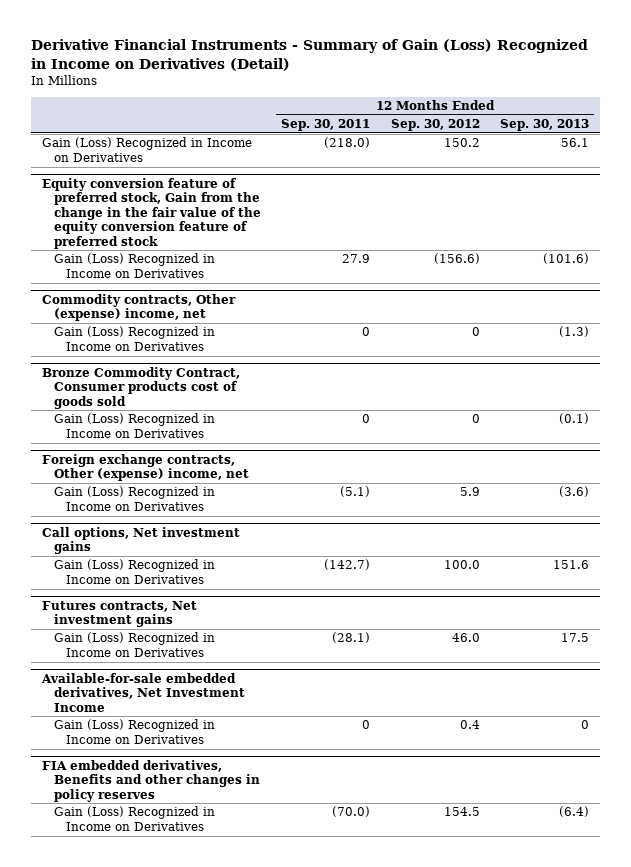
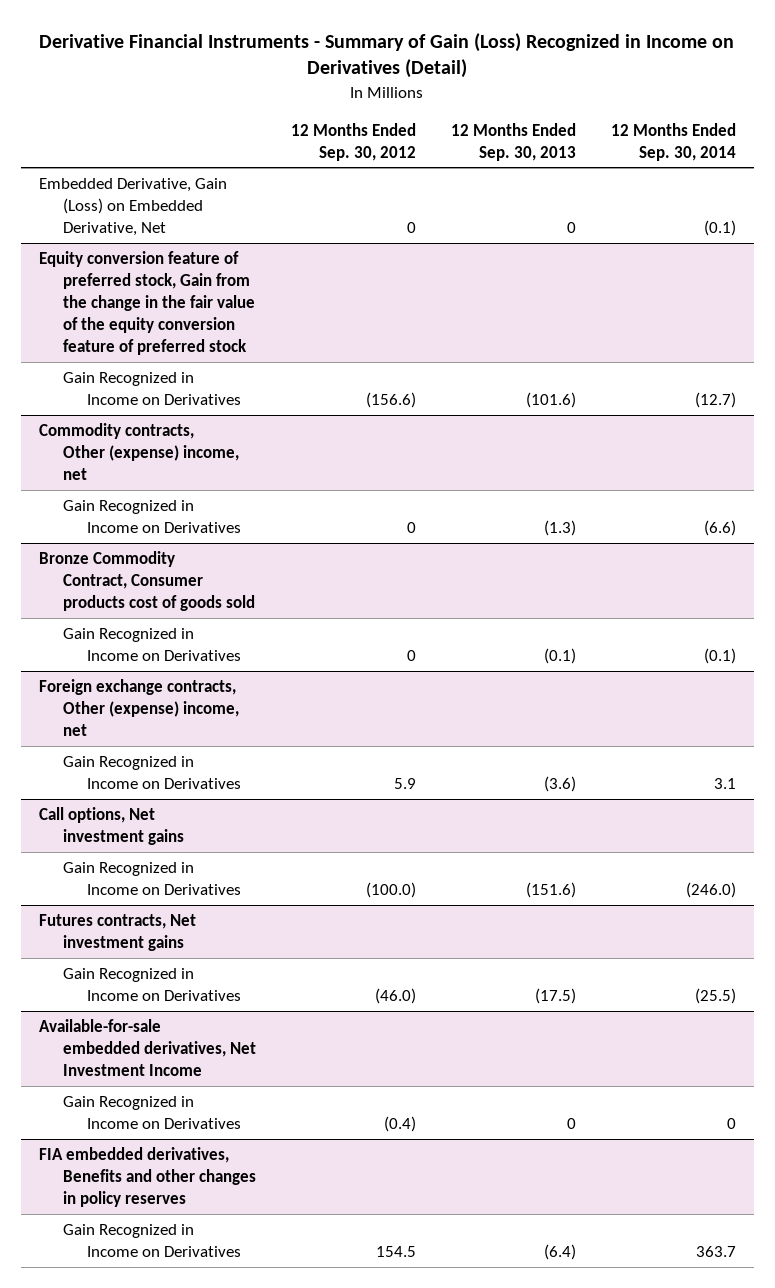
- | 12 Months Ended Sep. 30, 2011 | 12 Months Ended Sep. 30, 2012 | 12 Months Ended Sep. 30, 2013
+ | 12 Months Ended Sep. 30, 2012 | 12 Months Ended Sep. 30, 2013 | 12 Months Ended Sep. 30, 2014
- Gain (Loss) Recognized in Income on Derivatives | (218.0) | 150.2 | 56.1
+ Embedded Derivative, Gain (Loss) on Embedded Derivative, Net | 0 | 0 | (0.1)
@ Equity conversion feature of preferred stock, Gain from the change in the fair value of the equity conversion feature of preferred stock
- Gain (Loss) Recognized in Income on Derivatives | 27.9 | (156.6) | (101.6)
+ Gain Recognized in Income on Derivatives | (156.6) | (101.6) | (12.7)
@ Commodity contracts, Other (expense) income, net
- Gain (Loss) Recognized in Income on Derivatives | 0 | 0 | (1.3)
+ Gain Recognized in Income on Derivatives | 0 | (1.3) | (6.6)
@ Bronze Commodity Contract, Consumer products cost of goods sold
- Gain (Loss) Recognized in Income on Derivatives | 0 | 0 | (0.1)
+ Gain Recognized in Income on Derivatives | 0 | (0.1) | (0.1)
@ Foreign exchange contracts, Other (expense) income, net
- Gain (Loss) Recognized in Income on Derivatives | (5.1) | 5.9 | (3.6)
+ Gain Recognized in Income on Derivatives | 5.9 | (3.6) | 3.1
@ Call options, Net investment gains
- Gain (Loss) Recognized in Income on Derivatives | (142.7) | 100.0 | 151.6
+ Gain Recognized in Income on Derivatives | (100.0) | (151.6) | (246.0)
@ Futures contracts, Net investment gains
- Gain (Loss) Recognized in Income on Derivatives | (28.1) | 46.0 | 17.5
+ Gain Recognized in Income on Derivatives | (46.0) | (17.5) | (25.5)
@ Available-for-sale embedded derivatives, Net Investment Income
- Gain (Loss) Recognized in Income on Derivatives | 0 | 0.4 | 0
+ Gain Recognized in Income on Derivatives | (0.4) | 0 | 0
@ FIA embedded derivatives, Benefits and other changes in policy reserves
- Gain (Loss) Recognized in Income on Derivatives | (70.0) | 154.5 | (6.4)
+ Gain Recognized in Income on Derivatives | 154.5 | (6.4) | 363.7

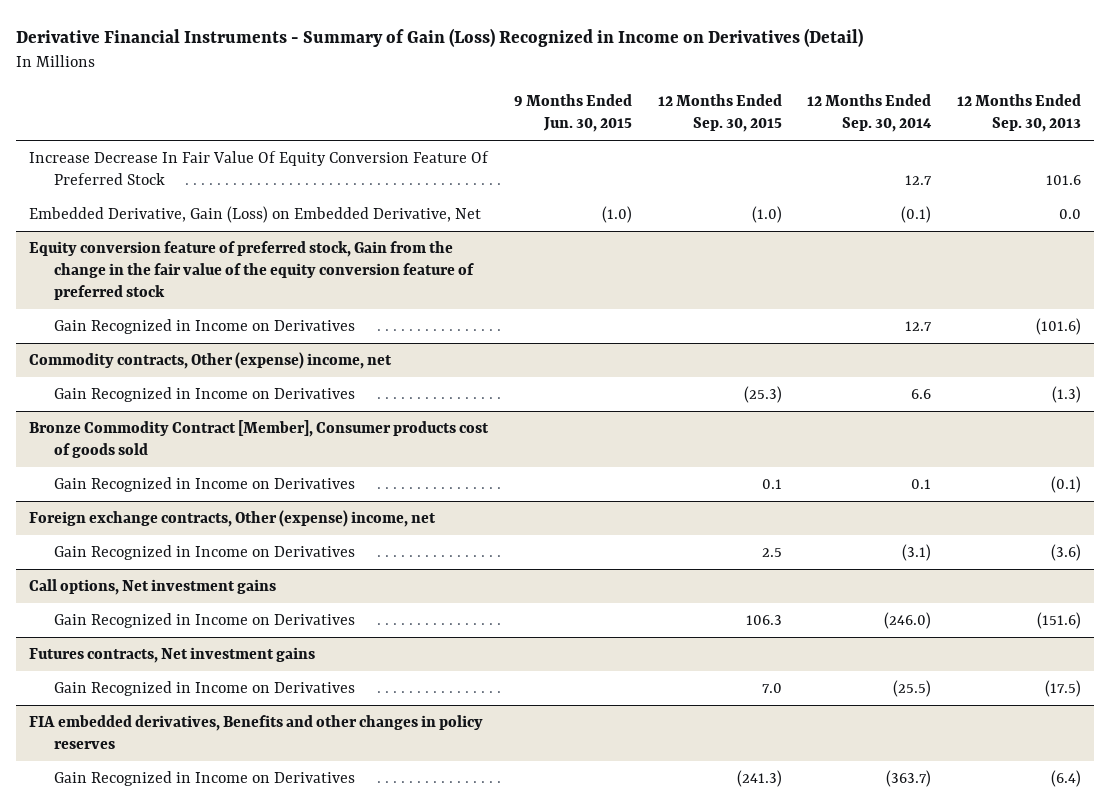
- | 12 Months Ended Sep. 30, 2012 | 12 Months Ended Sep. 30, 2013 | 12 Months Ended Sep. 30, 2014
+ | 9 Months Ended Jun. 30, 2015 | 12 Months Ended Sep. 30, 2015 | 12 Months Ended Sep. 30, 2014 | 12 Months Ended Sep. 30, 2013
- Embedded Derivative, Gain (Loss) on Embedded Derivative, Net | 0 | 0 | (0.1)
+ Increase Decrease In Fair Value Of Equity Conversion Feature Of Preferred Stock | | | 12.7 | 101.6
+ Embedded Derivative, Gain (Loss) on Embedded Derivative, Net | (1.0) | (1.0) | (0.1) | 0.0
@ Equity conversion feature of preferred stock, Gain from the change in the fair value of the equity conversion feature of preferred stock
- Gain Recognized in Income on Derivatives | (156.6) | (101.6) | (12.7)
+ Gain Recognized in Income on Derivatives | | | 12.7 | (101.6)
@ Commodity contracts, Other (expense) income, net
- Gain Recognized in Income on Derivatives | 0 | (1.3) | (6.6)
- Bronze Commodity Contract, Consumer products cost of goods sold
- Gain Recognized in Income on Derivatives | 0 | (0.1) | (0.1)
@ Commodity contracts, Other (expense) income, net
+ Gain Recognized in Income on Derivatives | | (25.3) | 6.6 | (1.3)
+ Bronze Commodity Contract [Member], Consumer products cost of goods sold
+ Gain Recognized in Income on Derivatives | | 0.1 | 0.1 | (0.1)
@ Foreign exchange contracts, Other (expense) income, net
- Gain Recognized in Income on Derivatives | 5.9 | (3.6) | 3.1
+ Gain Recognized in Income on Derivatives | | 2.5 | (3.1) | (3.6)
- Available-for-sale embedded derivatives, Net Investment Income
- Gain Recognized in Income on Derivatives | (0.4) | 0 | 0
@ FIA embedded derivatives, Benefits and other changes in policy reserves
- Gain Recognized in Income on Derivatives | 154.5 | (6.4) | 363.7
+ Gain Recognized in Income on Derivatives | | (241.3) | (363.7) | (6.4)

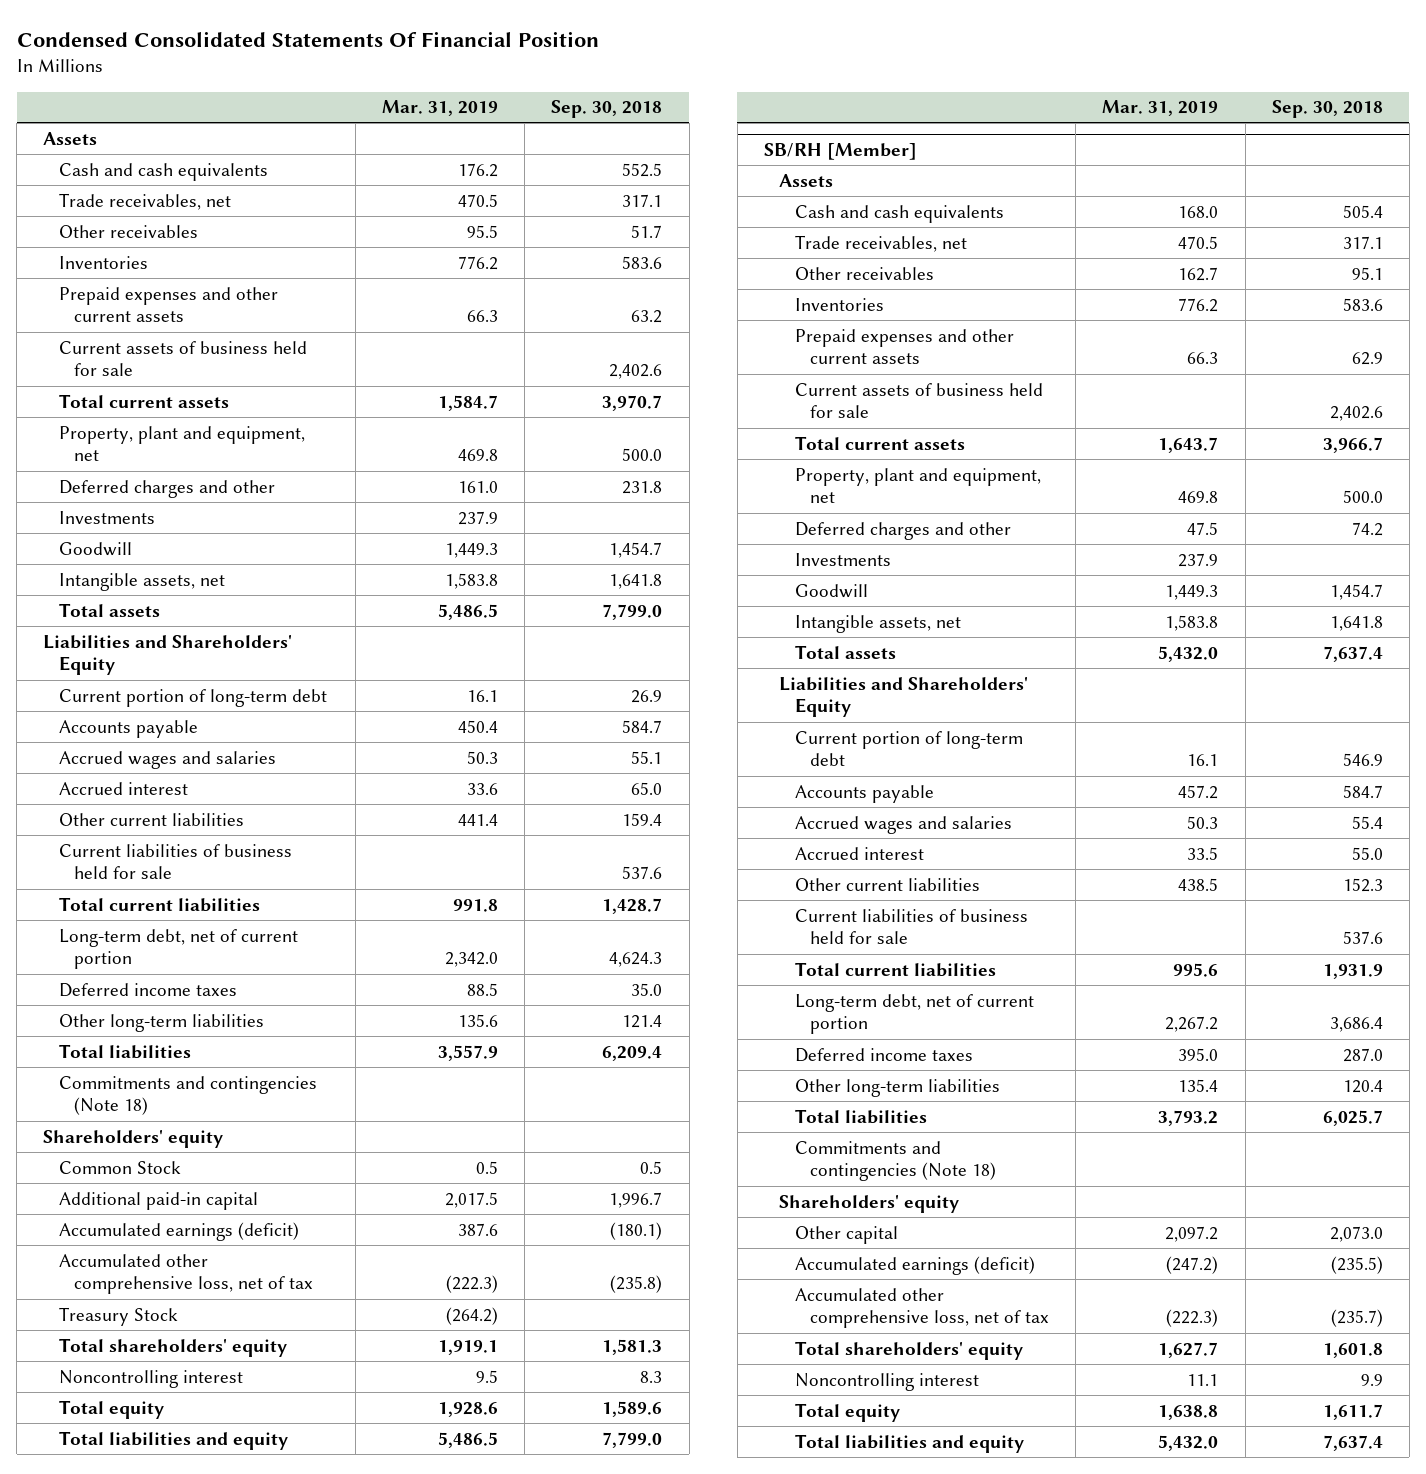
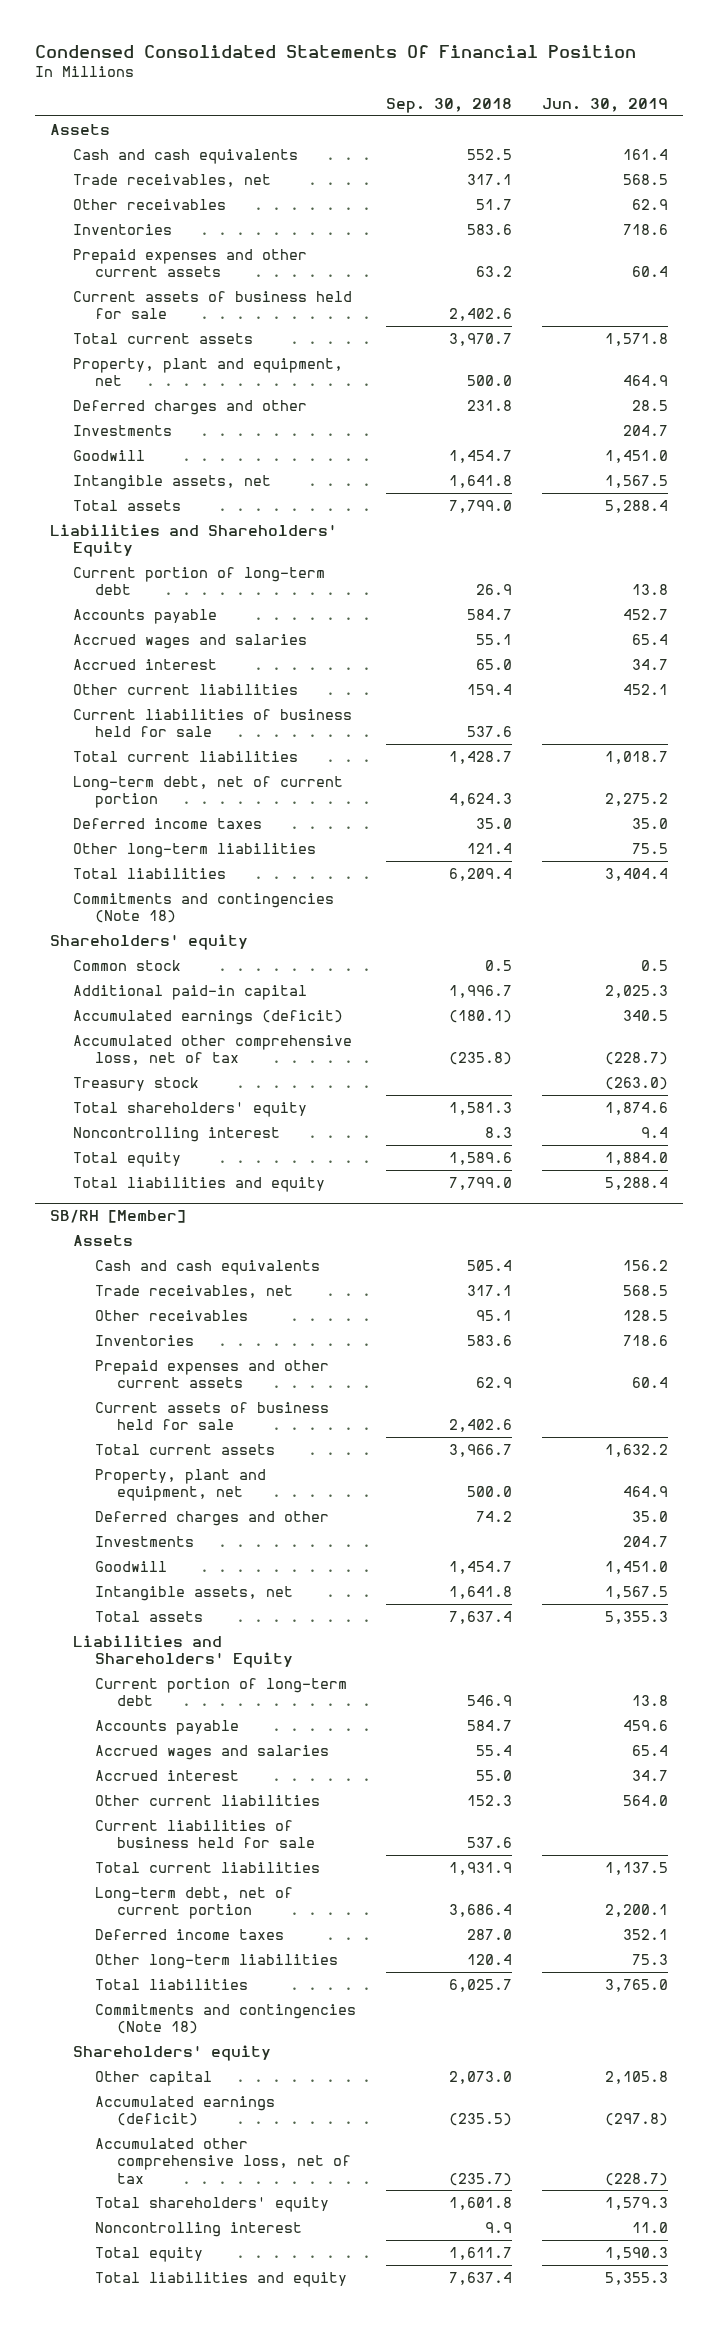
- | Mar. 31, 2019 | Sep. 30, 2018
+ | Sep. 30, 2018 | Jun. 30, 2019
- Common Stock | 0.5 | 0.5
+ Common stock | 0.5 | 0.5
- Treasury Stock | (264.2) |
+ Treasury stock | | (263.0)

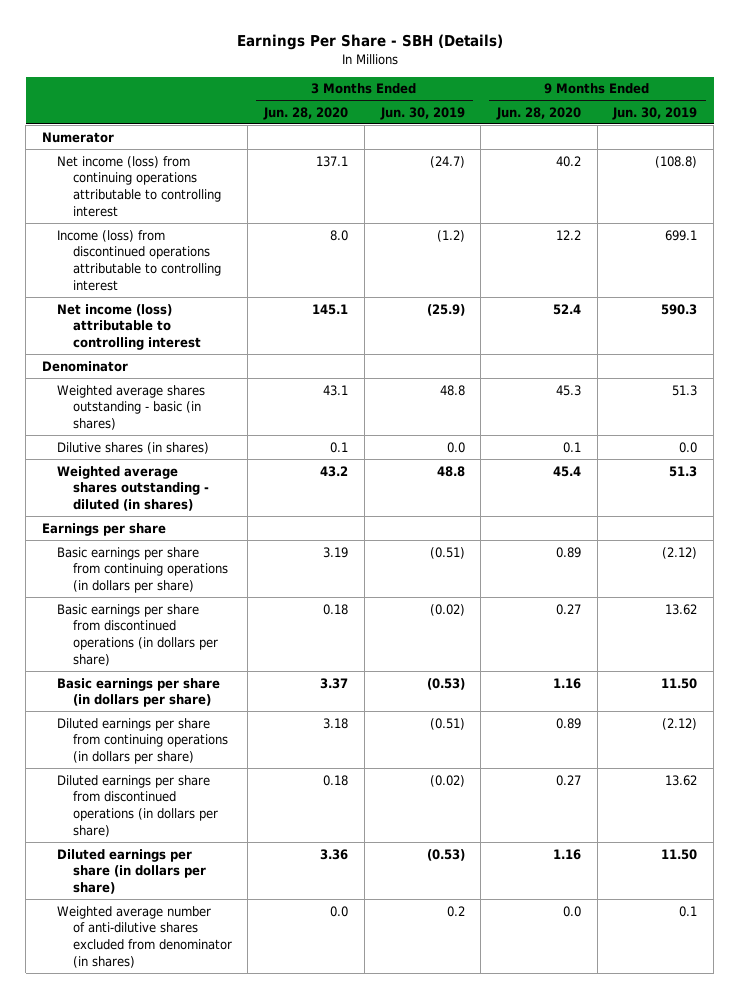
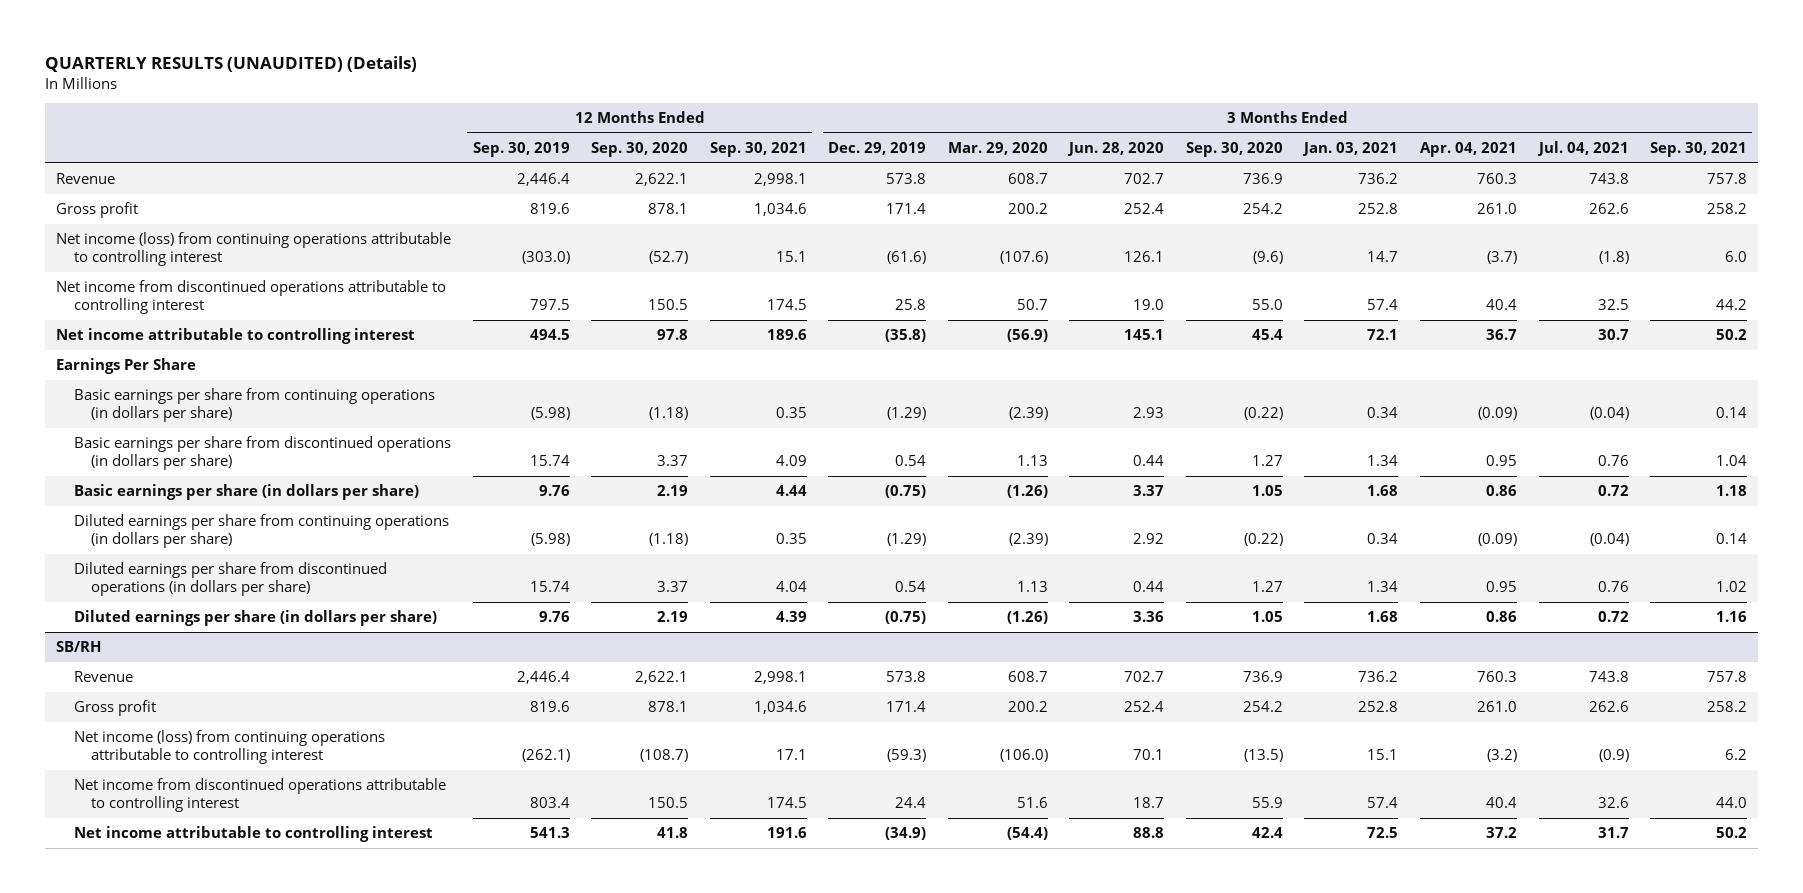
- Earnings Per Share - SBH (Details)
+ QUARTERLY RESULTS (UNAUDITED) (Details)
- | 3 Months Ended Jun. 28, 2020 | 3 Months Ended Jun. 30, 2019 | 9 Months Ended Jun. 28, 2020 | 9 Months Ended Jun. 30, 2019
+ | 12 Months Ended Sep. 30, 2019 | 12 Months Ended Sep. 30, 2020 | 12 Months Ended Sep. 30, 2021 | 3 Months Ended Dec. 29, 2019 | 3 Months Ended Mar. 29, 2020 | 3 Months Ended Jun. 28, 2020 | 3 Months Ended Sep. 30, 2020 | 3 Months Ended Jan. 03, 2021 | 3 Months Ended Apr. 04, 2021 | 3 Months Ended Jul. 04, 2021 | 3 Months Ended Sep. 30, 2021
- Numerator
- Net income (loss) from continuing operations attributable to controlling interest | 137.1 | (24.7) | 40.2 | (108.8)
- Income (loss) from discontinued operations attributable to controlling interest | 8.0 | (1.2) | 12.2 | 699.1
- Net income (loss) attributable to controlling interest | 145.1 | (25.9) | 52.4 | 590.3
- Denominator
- Weighted average shares outstanding - basic (in shares) | 43.1 | 48.8 | 45.3 | 51.3
- Dilutive shares (in shares) | 0.1 | 0.0 | 0.1 | 0.0
- Weighted average shares outstanding - diluted (in shares) | 43.2 | 48.8 | 45.4 | 51.3
- Earnings per share
- Basic earnings per share from continuing operations (in dollars per share) | 3.19 | (0.51) | 0.89 | (2.12)
- Basic earnings per share from discontinued operations (in dollars per share) | 0.18 | (0.02) | 0.27 | 13.62
+ Revenue | 2,446.4 | 2,622.1 | 2,998.1 | 573.8 | 608.7 | 702.7 | 736.9 | 736.2 | 760.3 | 743.8 | 757.8
+ Gross profit | 819.6 | 878.1 | 1,034.6 | 171.4 | 200.2 | 252.4 | 254.2 | 252.8 | 261.0 | 262.6 | 258.2
+ Net income (loss) from continuing operations attributable to controlling interest | (303.0) | (52.7) | 15.1 | (61.6) | (107.6) | 126.1 | (9.6) | 14.7 | (3.7) | (1.8) | 6.0
+ Net income from discontinued operations attributable to controlling interest | 797.5 | 150.5 | 174.5 | 25.8 | 50.7 | 19.0 | 55.0 | 57.4 | 40.4 | 32.5 | 44.2
+ Net income attributable to controlling interest | 494.5 | 97.8 | 189.6 | (35.8) | (56.9) | 145.1 | 45.4 | 72.1 | 36.7 | 30.7 | 50.2
+ Earnings Per Share
+ Basic earnings per share from continuing operations (in dollars per share) | (5.98) | (1.18) | 0.35 | (1.29) | (2.39) | 2.93 | (0.22) | 0.34 | (0.09) | (0.04) | 0.14
+ Basic earnings per share from discontinued operations (in dollars per share) | 15.74 | 3.37 | 4.09 | 0.54 | 1.13 | 0.44 | 1.27 | 1.34 | 0.95 | 0.76 | 1.04
- Diluted earnings per share from continuing operations (in dollars per share) | 3.18 | (0.51) | 0.89 | (2.12)
- Diluted earnings per share from discontinued operations (in dollars per share) | 0.18 | (0.02) | 0.27 | 13.62
+ Diluted earnings per share from continuing operations (in dollars per share) | (5.98) | (1.18) | 0.35 | (1.29) | (2.39) | 2.92 | (0.22) | 0.34 | (0.09) | (0.04) | 0.14
+ Diluted earnings per share from discontinued operations (in dollars per share) | 15.74 | 3.37 | 4.04 | 0.54 | 1.13 | 0.44 | 1.27 | 1.34 | 0.95 | 0.76 | 1.02
- Weighted average number of anti-dilutive shares excluded from denominator (in shares) | 0.0 | 0.2 | 0.0 | 0.1
+ SB/RH
+ Revenue | 2,446.4 | 2,622.1 | 2,998.1 | 573.8 | 608.7 | 702.7 | 736.9 | 736.2 | 760.3 | 743.8 | 757.8
+ Gross profit | 819.6 | 878.1 | 1,034.6 | 171.4 | 200.2 | 252.4 | 254.2 | 252.8 | 261.0 | 262.6 | 258.2
+ Net income (loss) from continuing operations attributable to controlling interest | (262.1) | (108.7) | 17.1 | (59.3) | (106.0) | 70.1 | (13.5) | 15.1 | (3.2) | (0.9) | 6.2
+ Net income from discontinued operations attributable to controlling interest | 803.4 | 150.5 | 174.5 | 24.4 | 51.6 | 18.7 | 55.9 | 57.4 | 40.4 | 32.6 | 44.0
+ Net income attributable to controlling interest | 541.3 | 41.8 | 191.6 | (34.9) | (54.4) | 88.8 | 42.4 | 72.5 | 37.2 | 31.7 | 50.2

